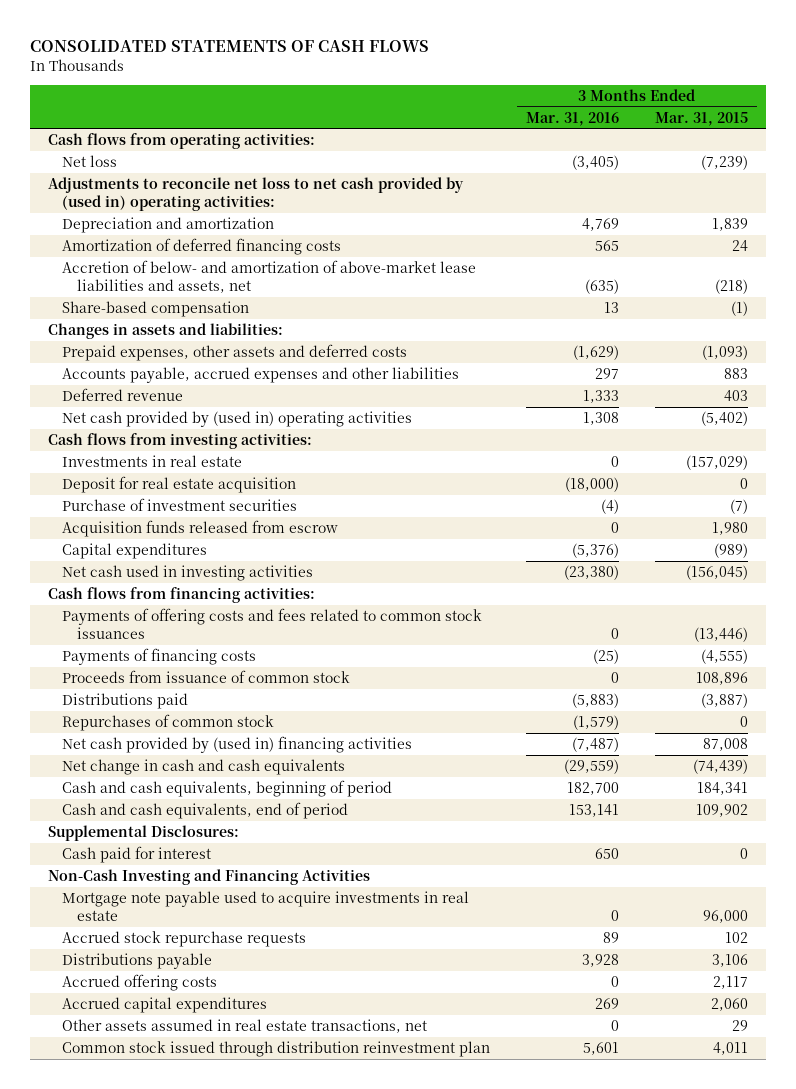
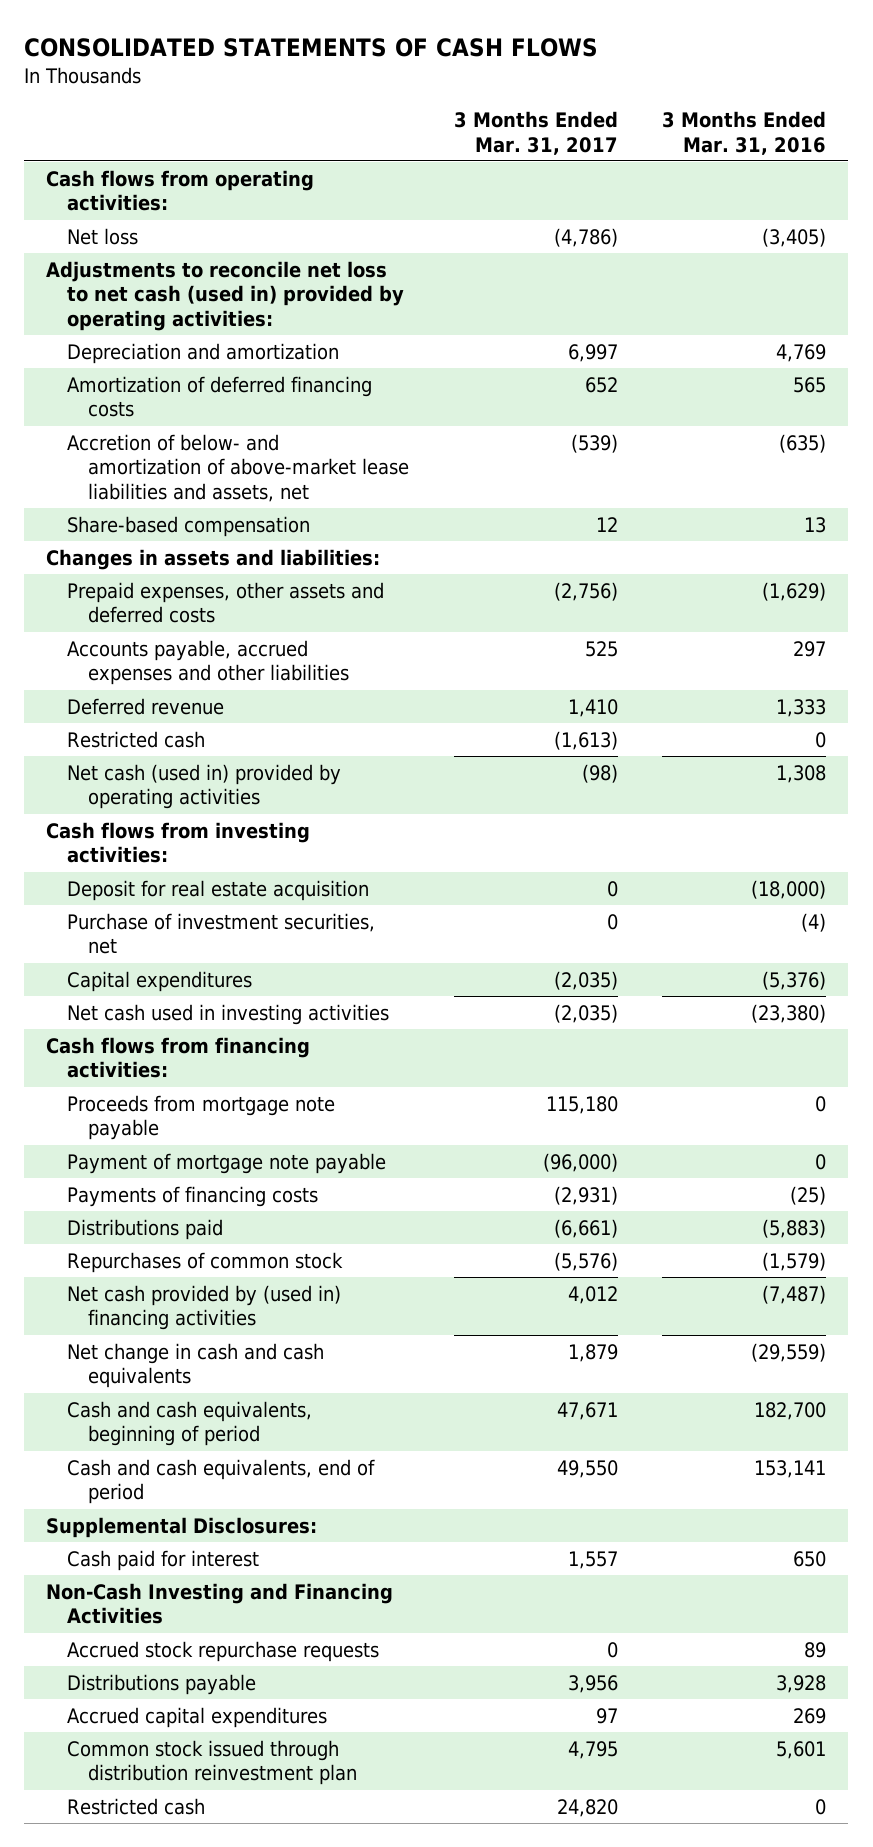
- | 3 Months Ended Mar. 31, 2016 | 3 Months Ended Mar. 31, 2015
+ | 3 Months Ended Mar. 31, 2017 | 3 Months Ended Mar. 31, 2016
- Adjustments to reconcile net loss to net cash provided by (used in) operating activities:
+ Adjustments to reconcile net loss to net cash (used in) provided by operating activities:
- Net cash provided by (used in) operating activities | 1,308 | (5,402)
+ Restricted cash | (1,613) | 0
+ Net cash (used in) provided by operating activities | (98) | 1,308
- Investments in real estate | 0 | (157,029)
- Purchase of investment securities | (4) | (7)
- Acquisition funds released from escrow | 0 | 1,980
+ Purchase of investment securities, net | 0 | (4)
- Payments of offering costs and fees related to common stock issuances | 0 | (13,446)
+ Proceeds from mortgage note payable | 115,180 | 0
+ Payment of mortgage note payable | (96,000) | 0
- Proceeds from issuance of common stock | 0 | 108,896
- Mortgage note payable used to acquire investments in real estate | 0 | 96,000
- Accrued offering costs | 0 | 2,117
- Other assets assumed in real estate transactions, net | 0 | 29
+ Restricted cash | 24,820 | 0

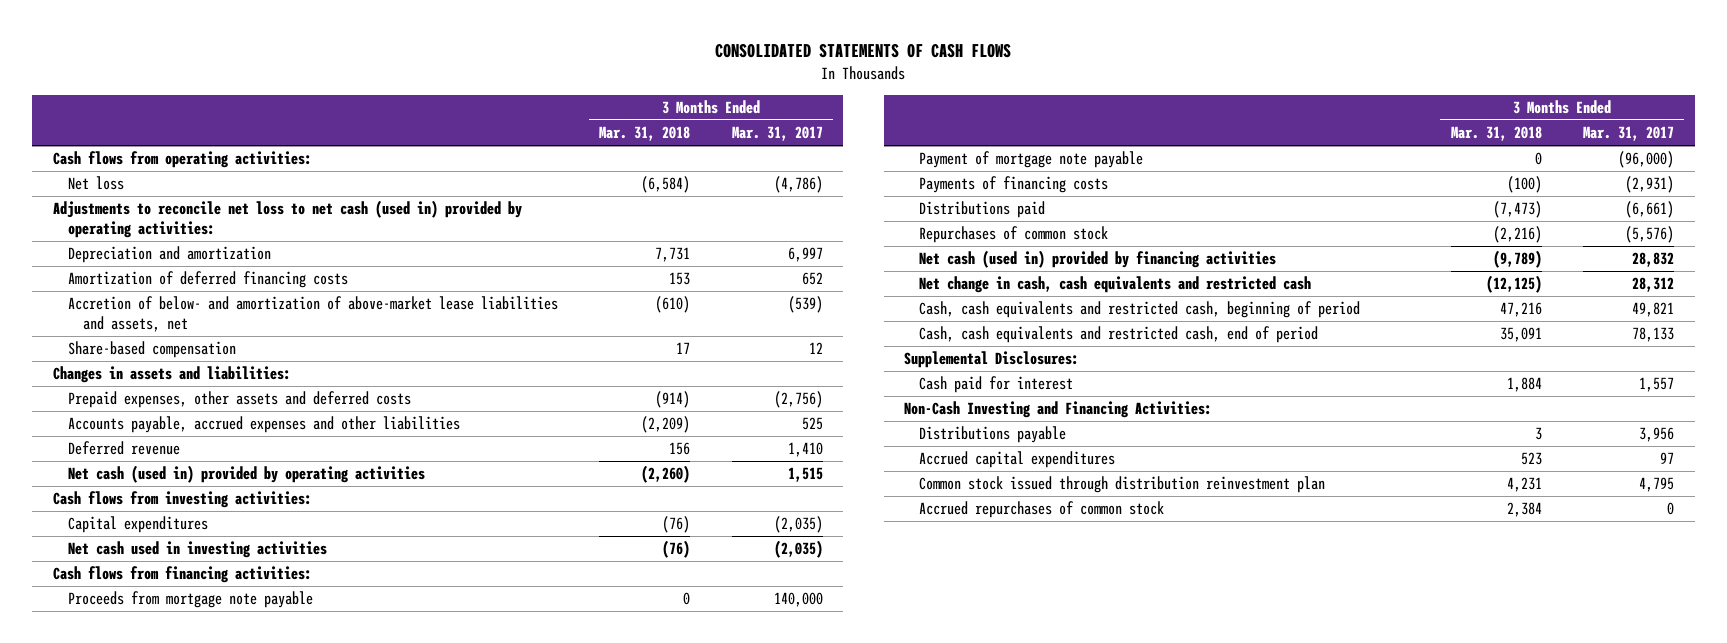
- | 3 Months Ended Mar. 31, 2017 | 3 Months Ended Mar. 31, 2016
+ | 3 Months Ended Mar. 31, 2018 | 3 Months Ended Mar. 31, 2017
- Restricted cash | (1,613) | 0
- Net cash (used in) provided by operating activities | (98) | 1,308
+ Net cash (used in) provided by operating activities | (2,260) | 1,515
- Deposit for real estate acquisition | 0 | (18,000)
- Purchase of investment securities, net | 0 | (4)
- Proceeds from mortgage note payable | 115,180 | 0
+ Proceeds from mortgage note payable | 0 | 140,000
- Net cash provided by (used in) financing activities | 4,012 | (7,487)
- Net change in cash and cash equivalents | 1,879 | (29,559)
- Cash and cash equivalents, beginning of period | 47,671 | 182,700
- Cash and cash equivalents, end of period | 49,550 | 153,141
+ Net cash (used in) provided by financing activities | (9,789) | 28,832
+ Net change in cash, cash equivalents and restricted cash | (12,125) | 28,312
+ Cash, cash equivalents and restricted cash, beginning of period | 47,216 | 49,821
+ Cash, cash equivalents and restricted cash, end of period | 35,091 | 78,133
- Non-Cash Investing and Financing Activities
- Accrued stock repurchase requests | 0 | 89
+ Non-Cash Investing and Financing Activities:
- Restricted cash | 24,820 | 0
+ Accrued repurchases of common stock | 2,384 | 0

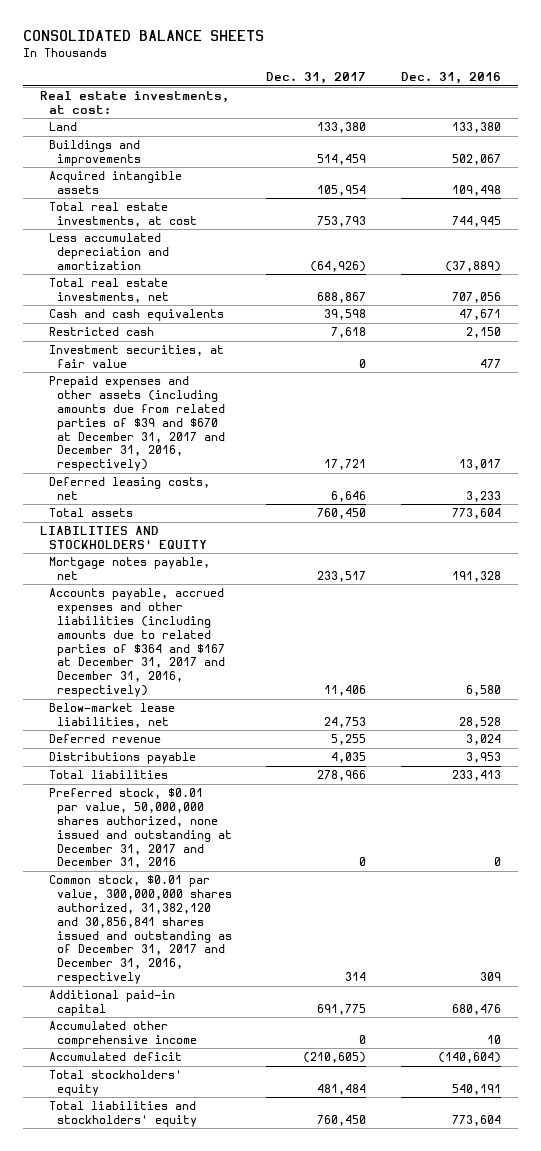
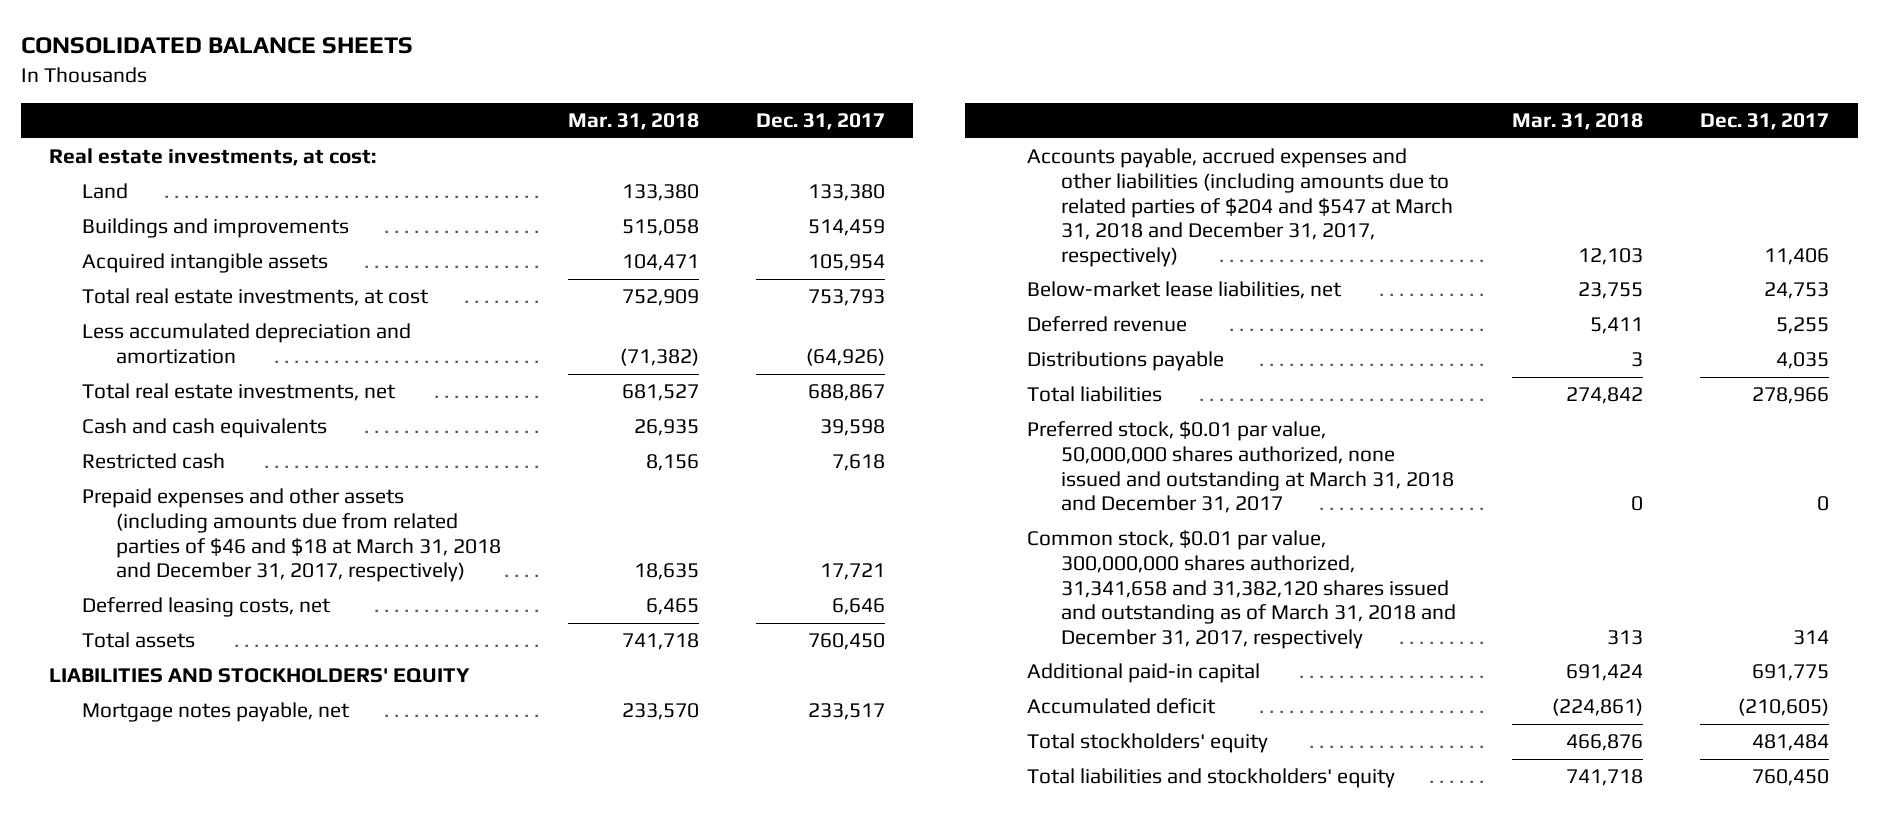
- | Dec. 31, 2017 | Dec. 31, 2016
+ | Mar. 31, 2018 | Dec. 31, 2017
- Investment securities, at fair value | 0 | 477
- Prepaid expenses and other assets (including amounts due from related parties of $39 and $670 at December 31, 2017 and December 31, 2016, respectively) | 17,721 | 13,017
+ Prepaid expenses and other assets (including amounts due from related parties of $46 and $18 at March 31, 2018 and December 31, 2017, respectively) | 18,635 | 17,721
- Accounts payable, accrued expenses and other liabilities (including amounts due to related parties of $364 and $167 at December 31, 2017 and December 31, 2016, respectively) | 11,406 | 6,580
+ Accounts payable, accrued expenses and other liabilities (including amounts due to related parties of $204 and $547 at March 31, 2018 and December 31, 2017, respectively) | 12,103 | 11,406
- Preferred stock, $0.01 par value, 50,000,000 shares authorized, none issued and outstanding at December 31, 2017 and December 31, 2016 | 0 | 0
- Common stock, $0.01 par value, 300,000,000 shares authorized, 31,382,120 and 30,856,841 shares issued and outstanding as of December 31, 2017 and December 31, 2016, respectively | 314 | 309
+ Preferred stock, $0.01 par value, 50,000,000 shares authorized, none issued and outstanding at March 31, 2018 and December 31, 2017 | 0 | 0
+ Common stock, $0.01 par value, 300,000,000 shares authorized, 31,341,658 and 31,382,120 shares issued and outstanding as of March 31, 2018 and December 31, 2017, respectively | 313 | 314
- Accumulated other comprehensive income | 0 | 10

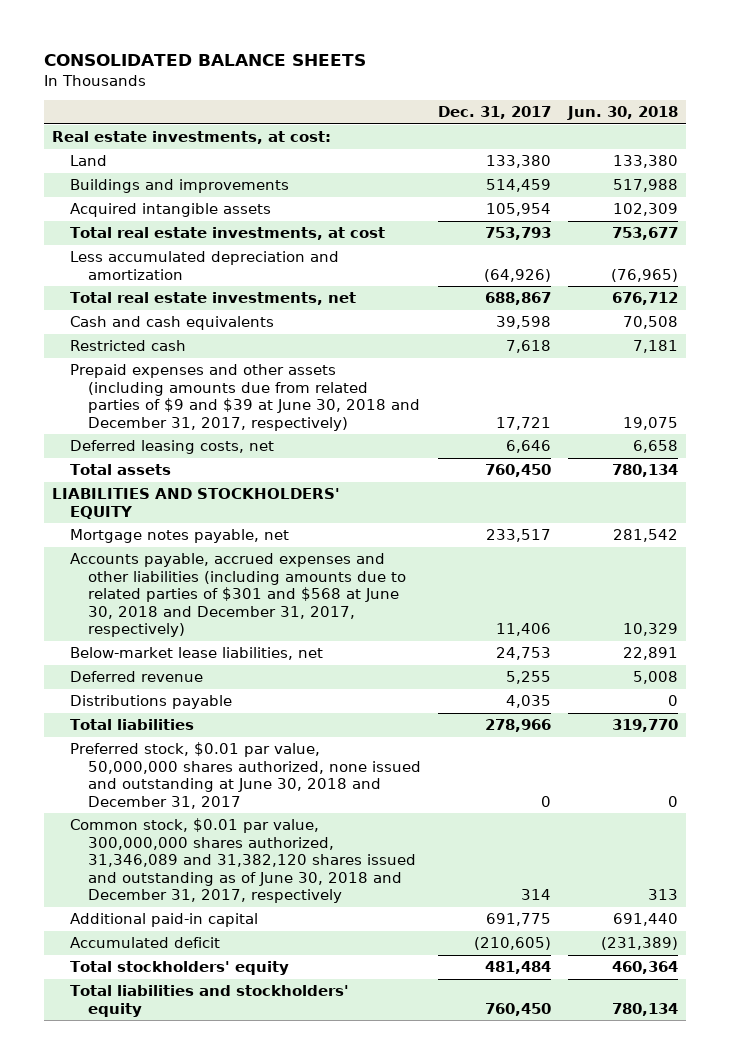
- | Mar. 31, 2018 | Dec. 31, 2017
+ | Dec. 31, 2017 | Jun. 30, 2018
- Prepaid expenses and other assets (including amounts due from related parties of $46 and $18 at March 31, 2018 and December 31, 2017, respectively) | 18,635 | 17,721
+ Prepaid expenses and other assets (including amounts due from related parties of $9 and $39 at June 30, 2018 and December 31, 2017, respectively) | 17,721 | 19,075
- Accounts payable, accrued expenses and other liabilities (including amounts due to related parties of $204 and $547 at March 31, 2018 and December 31, 2017, respectively) | 12,103 | 11,406
+ Accounts payable, accrued expenses and other liabilities (including amounts due to related parties of $301 and $568 at June 30, 2018 and December 31, 2017, respectively) | 11,406 | 10,329
- Preferred stock, $0.01 par value, 50,000,000 shares authorized, none issued and outstanding at March 31, 2018 and December 31, 2017 | 0 | 0
- Common stock, $0.01 par value, 300,000,000 shares authorized, 31,341,658 and 31,382,120 shares issued and outstanding as of March 31, 2018 and December 31, 2017, respectively | 313 | 314
+ Preferred stock, $0.01 par value, 50,000,000 shares authorized, none issued and outstanding at June 30, 2018 and December 31, 2017 | 0 | 0
+ Common stock, $0.01 par value, 300,000,000 shares authorized, 31,346,089 and 31,382,120 shares issued and outstanding as of June 30, 2018 and December 31, 2017, respectively | 314 | 313

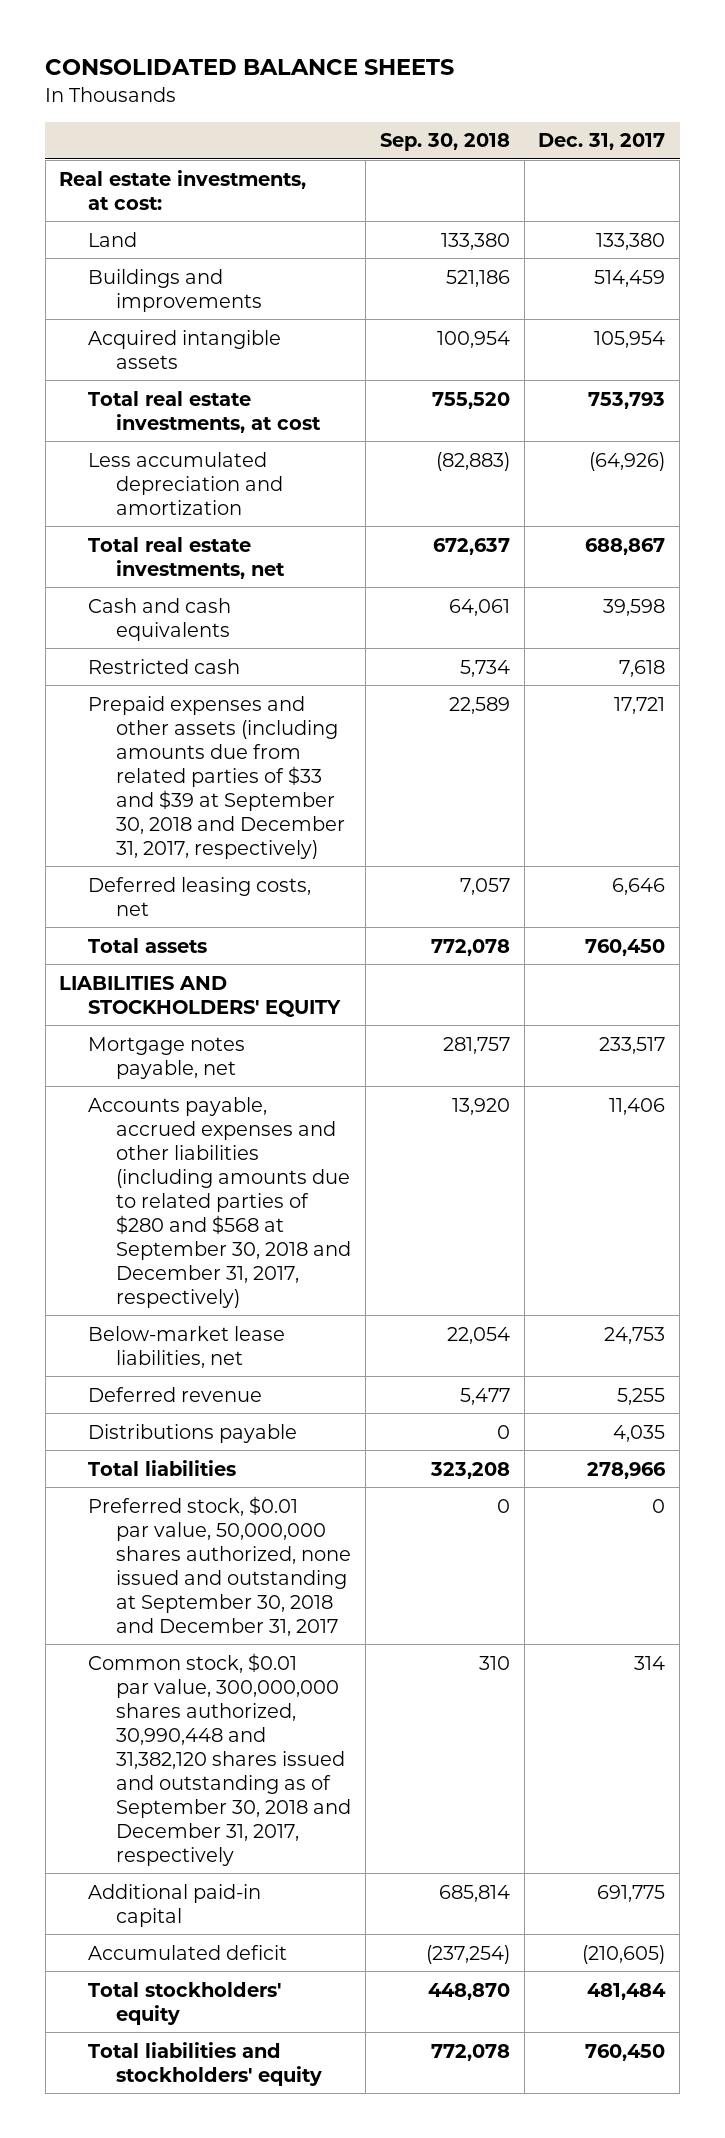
- | Dec. 31, 2017 | Jun. 30, 2018
+ | Sep. 30, 2018 | Dec. 31, 2017
- Prepaid expenses and other assets (including amounts due from related parties of $9 and $39 at June 30, 2018 and December 31, 2017, respectively) | 17,721 | 19,075
+ Prepaid expenses and other assets (including amounts due from related parties of $33 and $39 at September 30, 2018 and December 31, 2017, respectively) | 22,589 | 17,721
- Accounts payable, accrued expenses and other liabilities (including amounts due to related parties of $301 and $568 at June 30, 2018 and December 31, 2017, respectively) | 11,406 | 10,329
+ Accounts payable, accrued expenses and other liabilities (including amounts due to related parties of $280 and $568 at September 30, 2018 and December 31, 2017, respectively) | 13,920 | 11,406
- Preferred stock, $0.01 par value, 50,000,000 shares authorized, none issued and outstanding at June 30, 2018 and December 31, 2017 | 0 | 0
- Common stock, $0.01 par value, 300,000,000 shares authorized, 31,346,089 and 31,382,120 shares issued and outstanding as of June 30, 2018 and December 31, 2017, respectively | 314 | 313
+ Preferred stock, $0.01 par value, 50,000,000 shares authorized, none issued and outstanding at September 30, 2018 and December 31, 2017 | 0 | 0
+ Common stock, $0.01 par value, 300,000,000 shares authorized, 30,990,448 and 31,382,120 shares issued and outstanding as of September 30, 2018 and December 31, 2017, respectively | 310 | 314

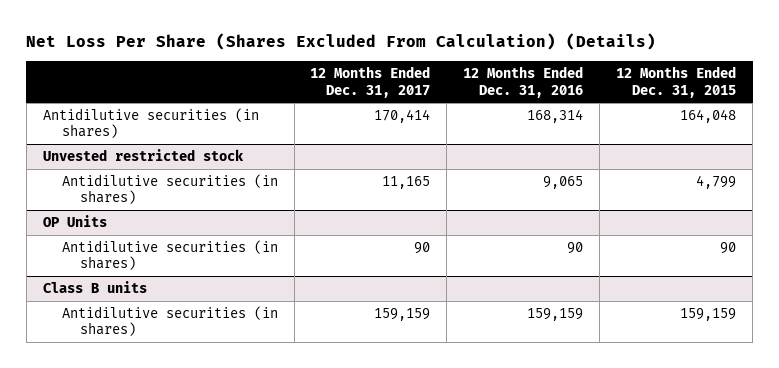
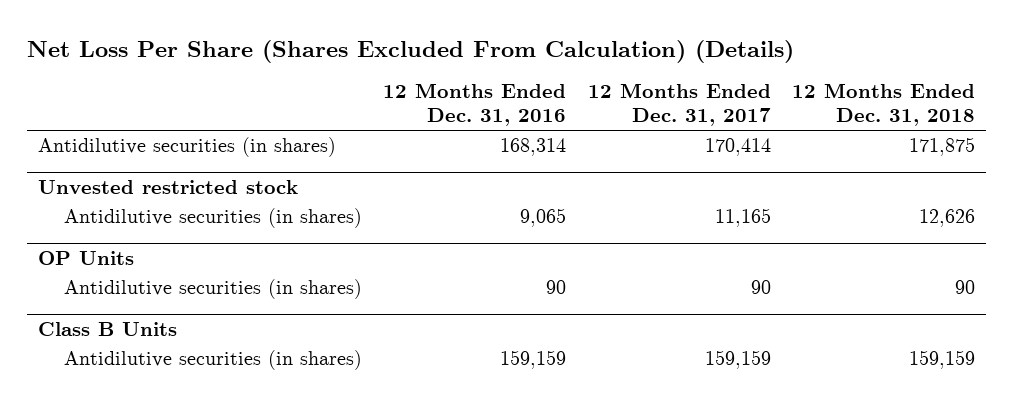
- | 12 Months Ended Dec. 31, 2017 | 12 Months Ended Dec. 31, 2016 | 12 Months Ended Dec. 31, 2015
+ | 12 Months Ended Dec. 31, 2016 | 12 Months Ended Dec. 31, 2017 | 12 Months Ended Dec. 31, 2018
- Class B units
+ Class B Units

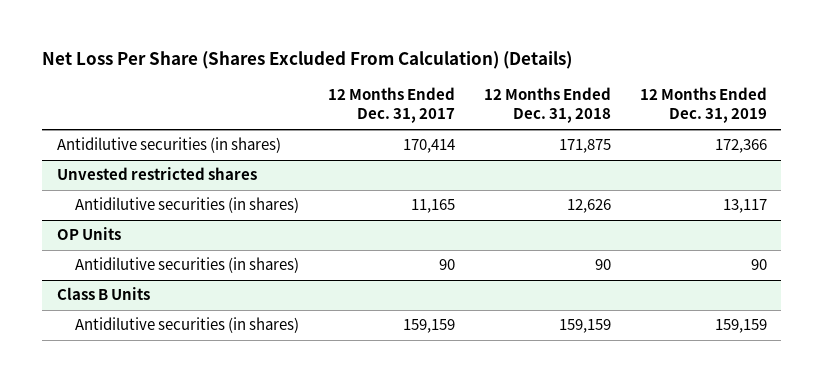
- | 12 Months Ended Dec. 31, 2016 | 12 Months Ended Dec. 31, 2017 | 12 Months Ended Dec. 31, 2018
+ | 12 Months Ended Dec. 31, 2017 | 12 Months Ended Dec. 31, 2018 | 12 Months Ended Dec. 31, 2019
- Unvested restricted stock
+ Unvested restricted shares

